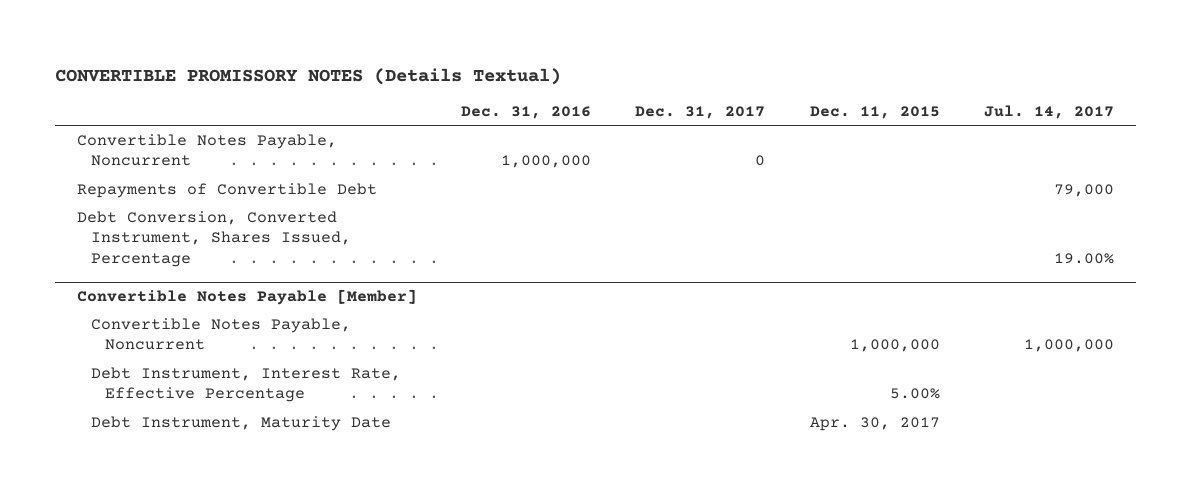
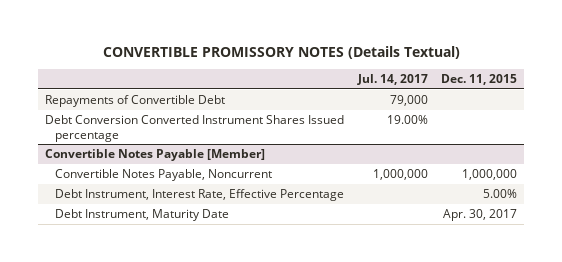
- | Dec. 31, 2016 | Dec. 31, 2017 | Dec. 11, 2015 | Jul. 14, 2017
+ | Jul. 14, 2017 | Dec. 11, 2015
- Convertible Notes Payable, Noncurrent | 1,000,000 | 0 | |
- Debt Conversion, Converted Instrument, Shares Issued, Percentage | | | | 19.00%
+ Debt Conversion Converted Instrument Shares Issued percentage | 19.00% |

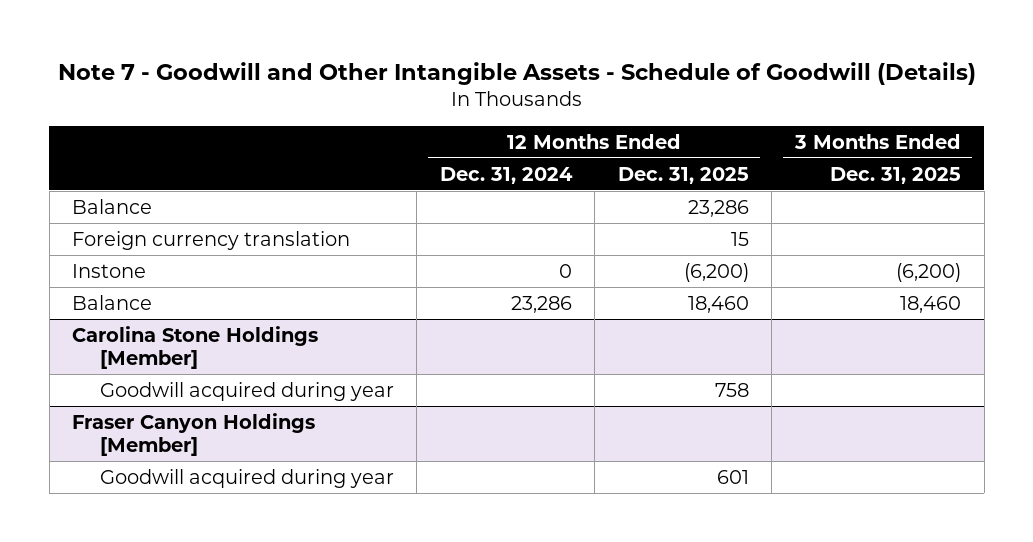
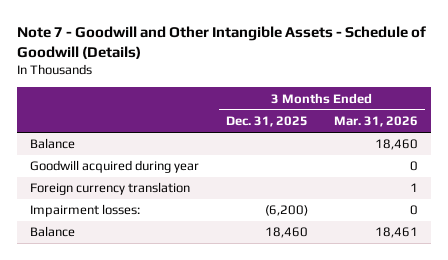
- | 12 Months Ended Dec. 31, 2024 | 12 Months Ended Dec. 31, 2025 | 3 Months Ended Dec. 31, 2025
+ | 3 Months Ended Dec. 31, 2025 | 3 Months Ended Mar. 31, 2026
+ Goodwill acquired during year | | 0
- Instone | 0 | (6,200) | (6,200)
+ Impairment losses: | (6,200) | 0
- Carolina Stone Holdings [Member]
- Goodwill acquired during year | | 758 |
- Fraser Canyon Holdings [Member]
- Goodwill acquired during year | | 601 |

